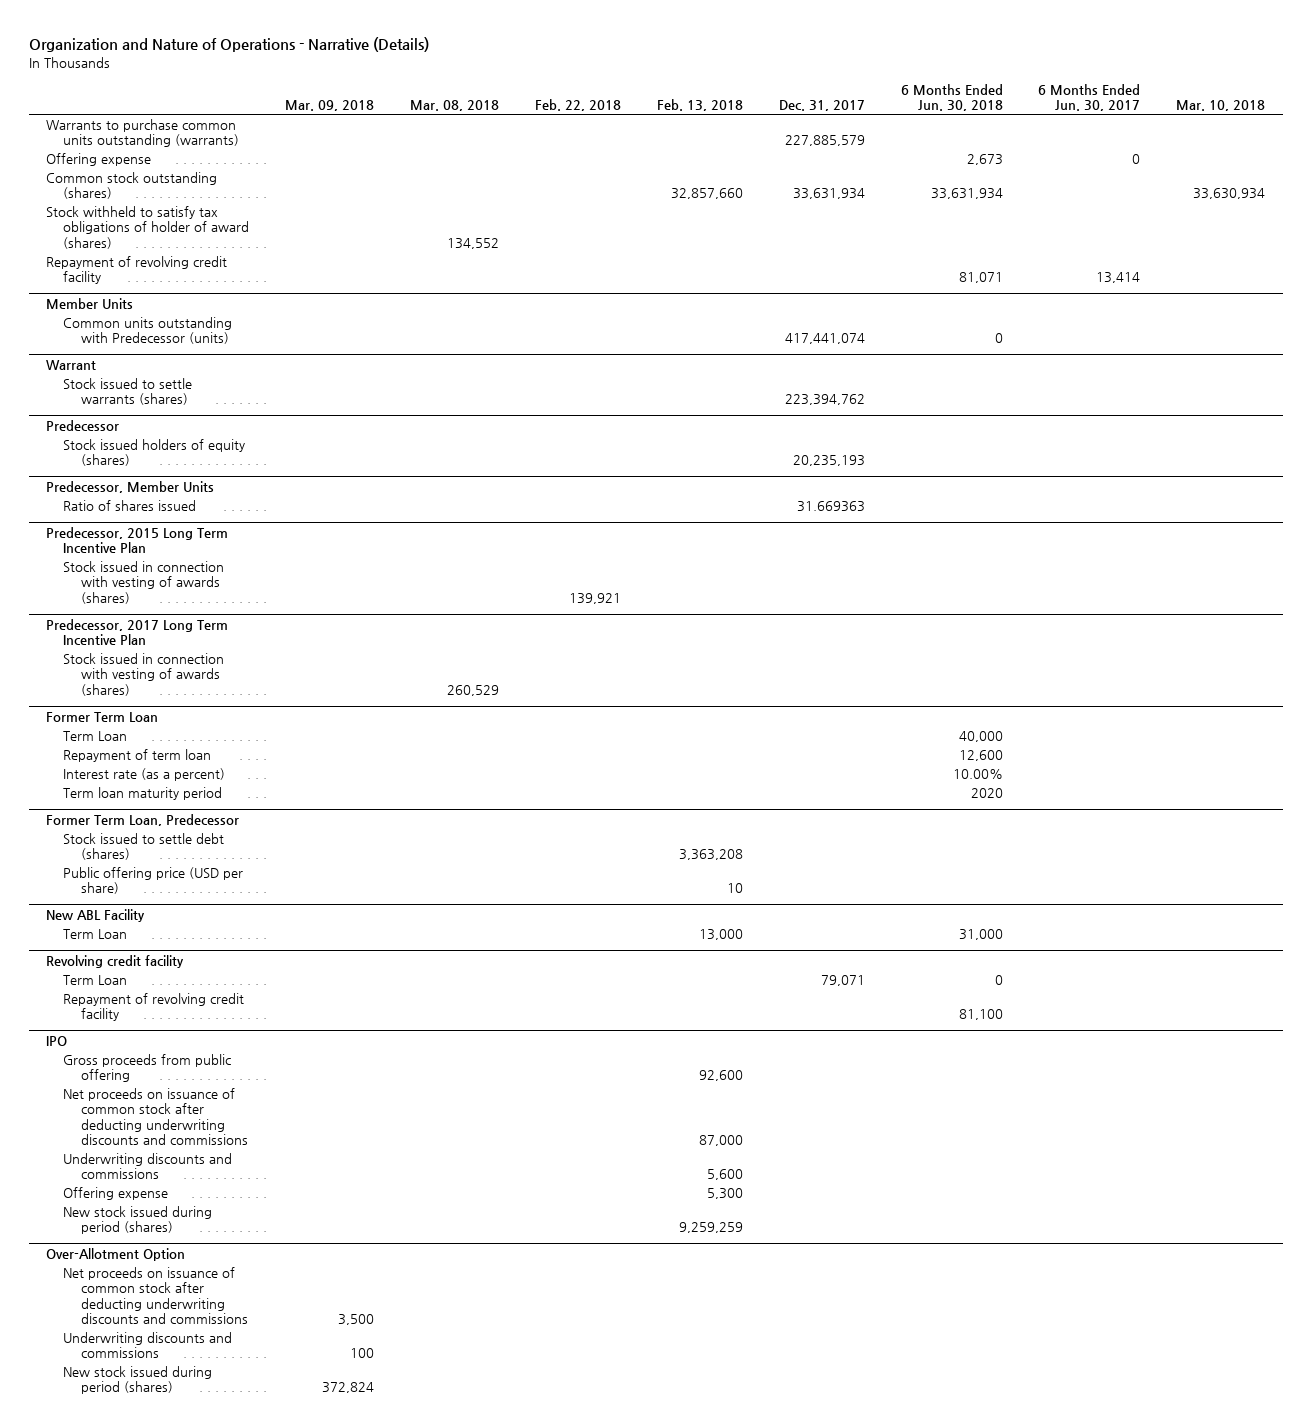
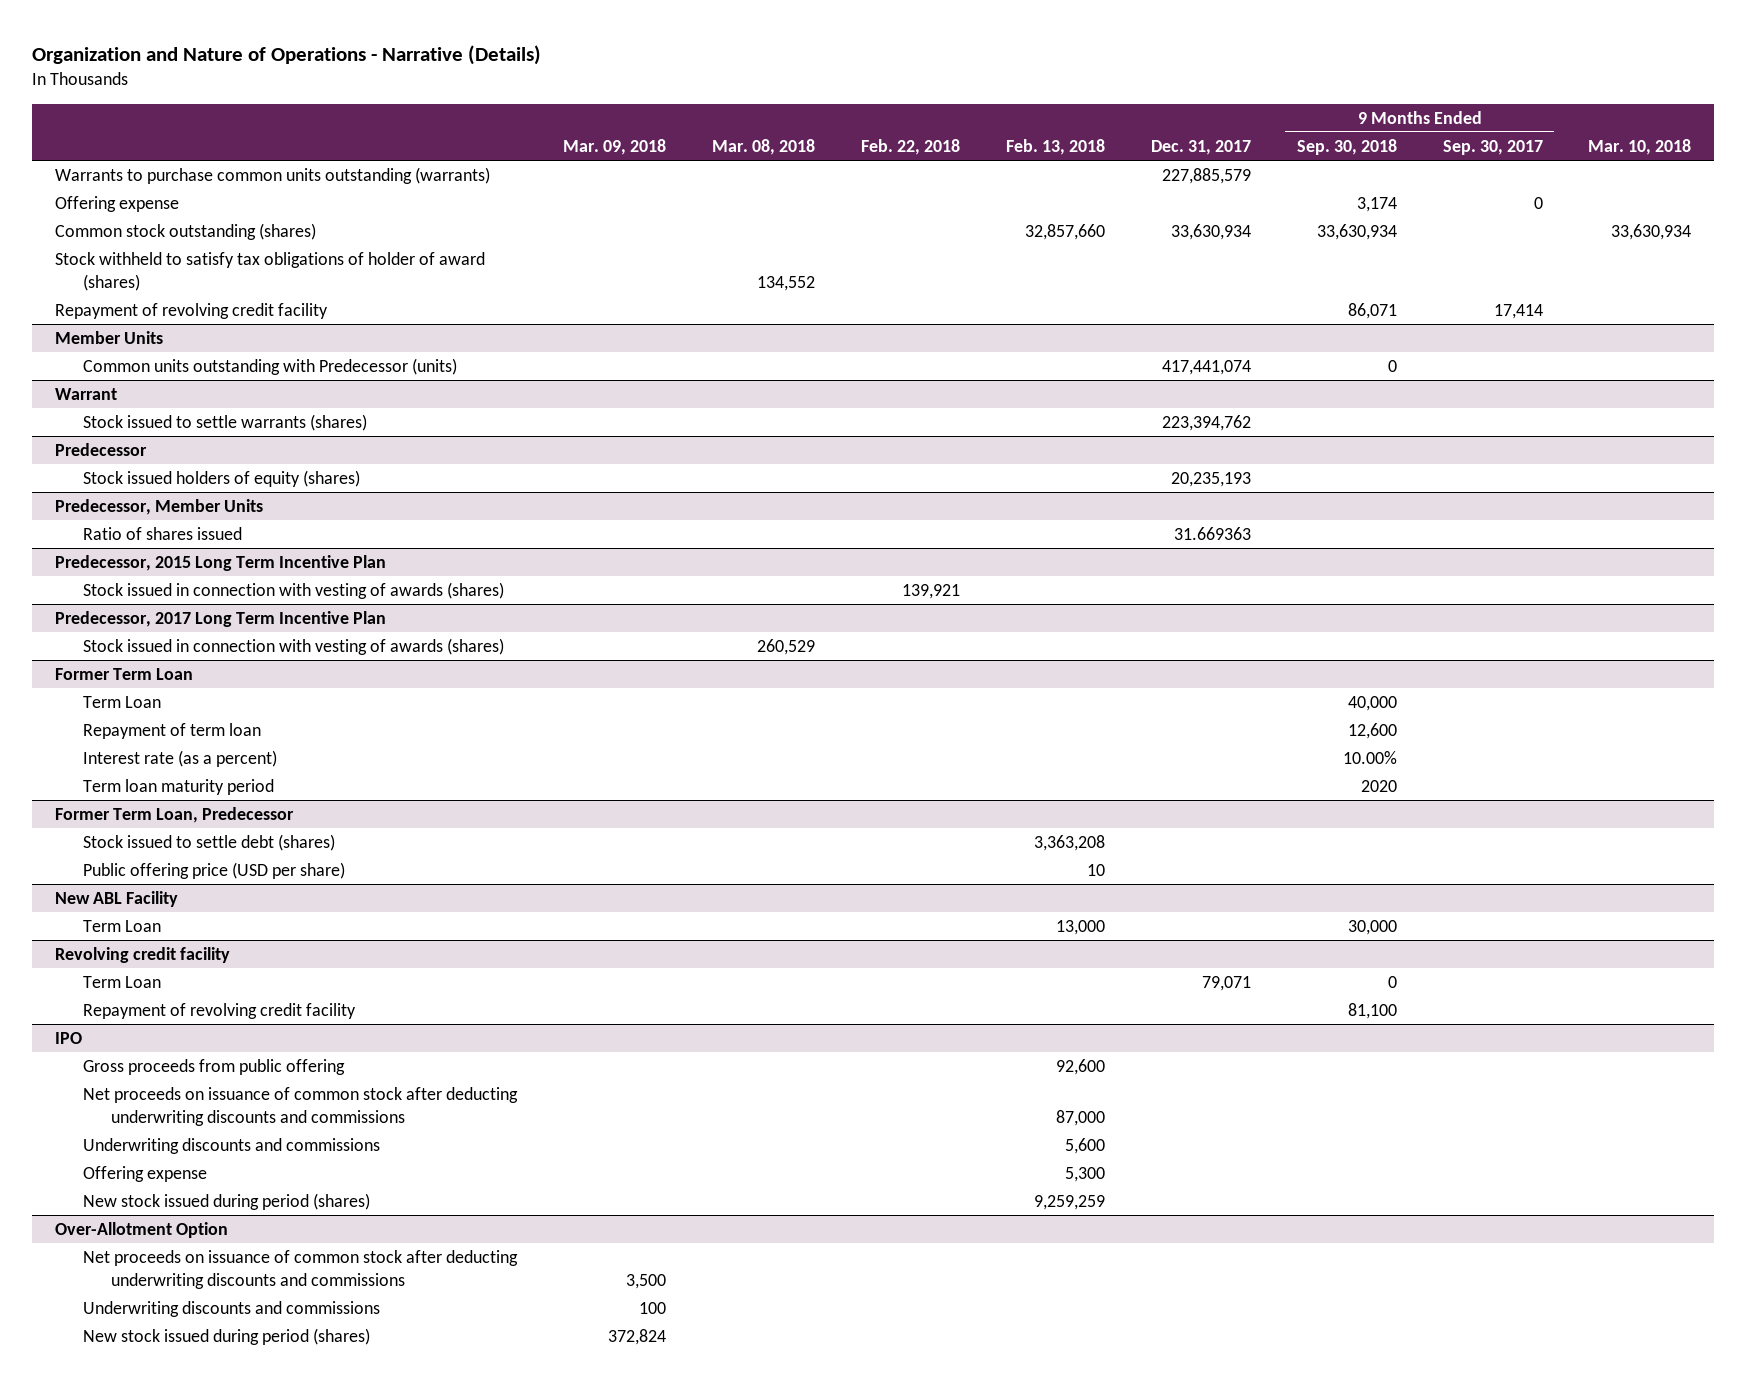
- | Mar. 09, 2018 | Mar. 08, 2018 | Feb. 22, 2018 | Feb. 13, 2018 | Dec. 31, 2017 | 6 Months Ended Jun. 30, 2018 | 6 Months Ended Jun. 30, 2017 | Mar. 10, 2018
+ | Mar. 09, 2018 | Mar. 08, 2018 | Feb. 22, 2018 | Feb. 13, 2018 | Dec. 31, 2017 | 9 Months Ended Sep. 30, 2018 | 9 Months Ended Sep. 30, 2017 | Mar. 10, 2018
- Common stock outstanding (shares) | | | | 32,857,660 | 33,631,934 | 33,631,934 | | 33,630,934
+ Common stock outstanding (shares) | | | | 32,857,660 | 33,630,934 | 33,630,934 | | 33,630,934

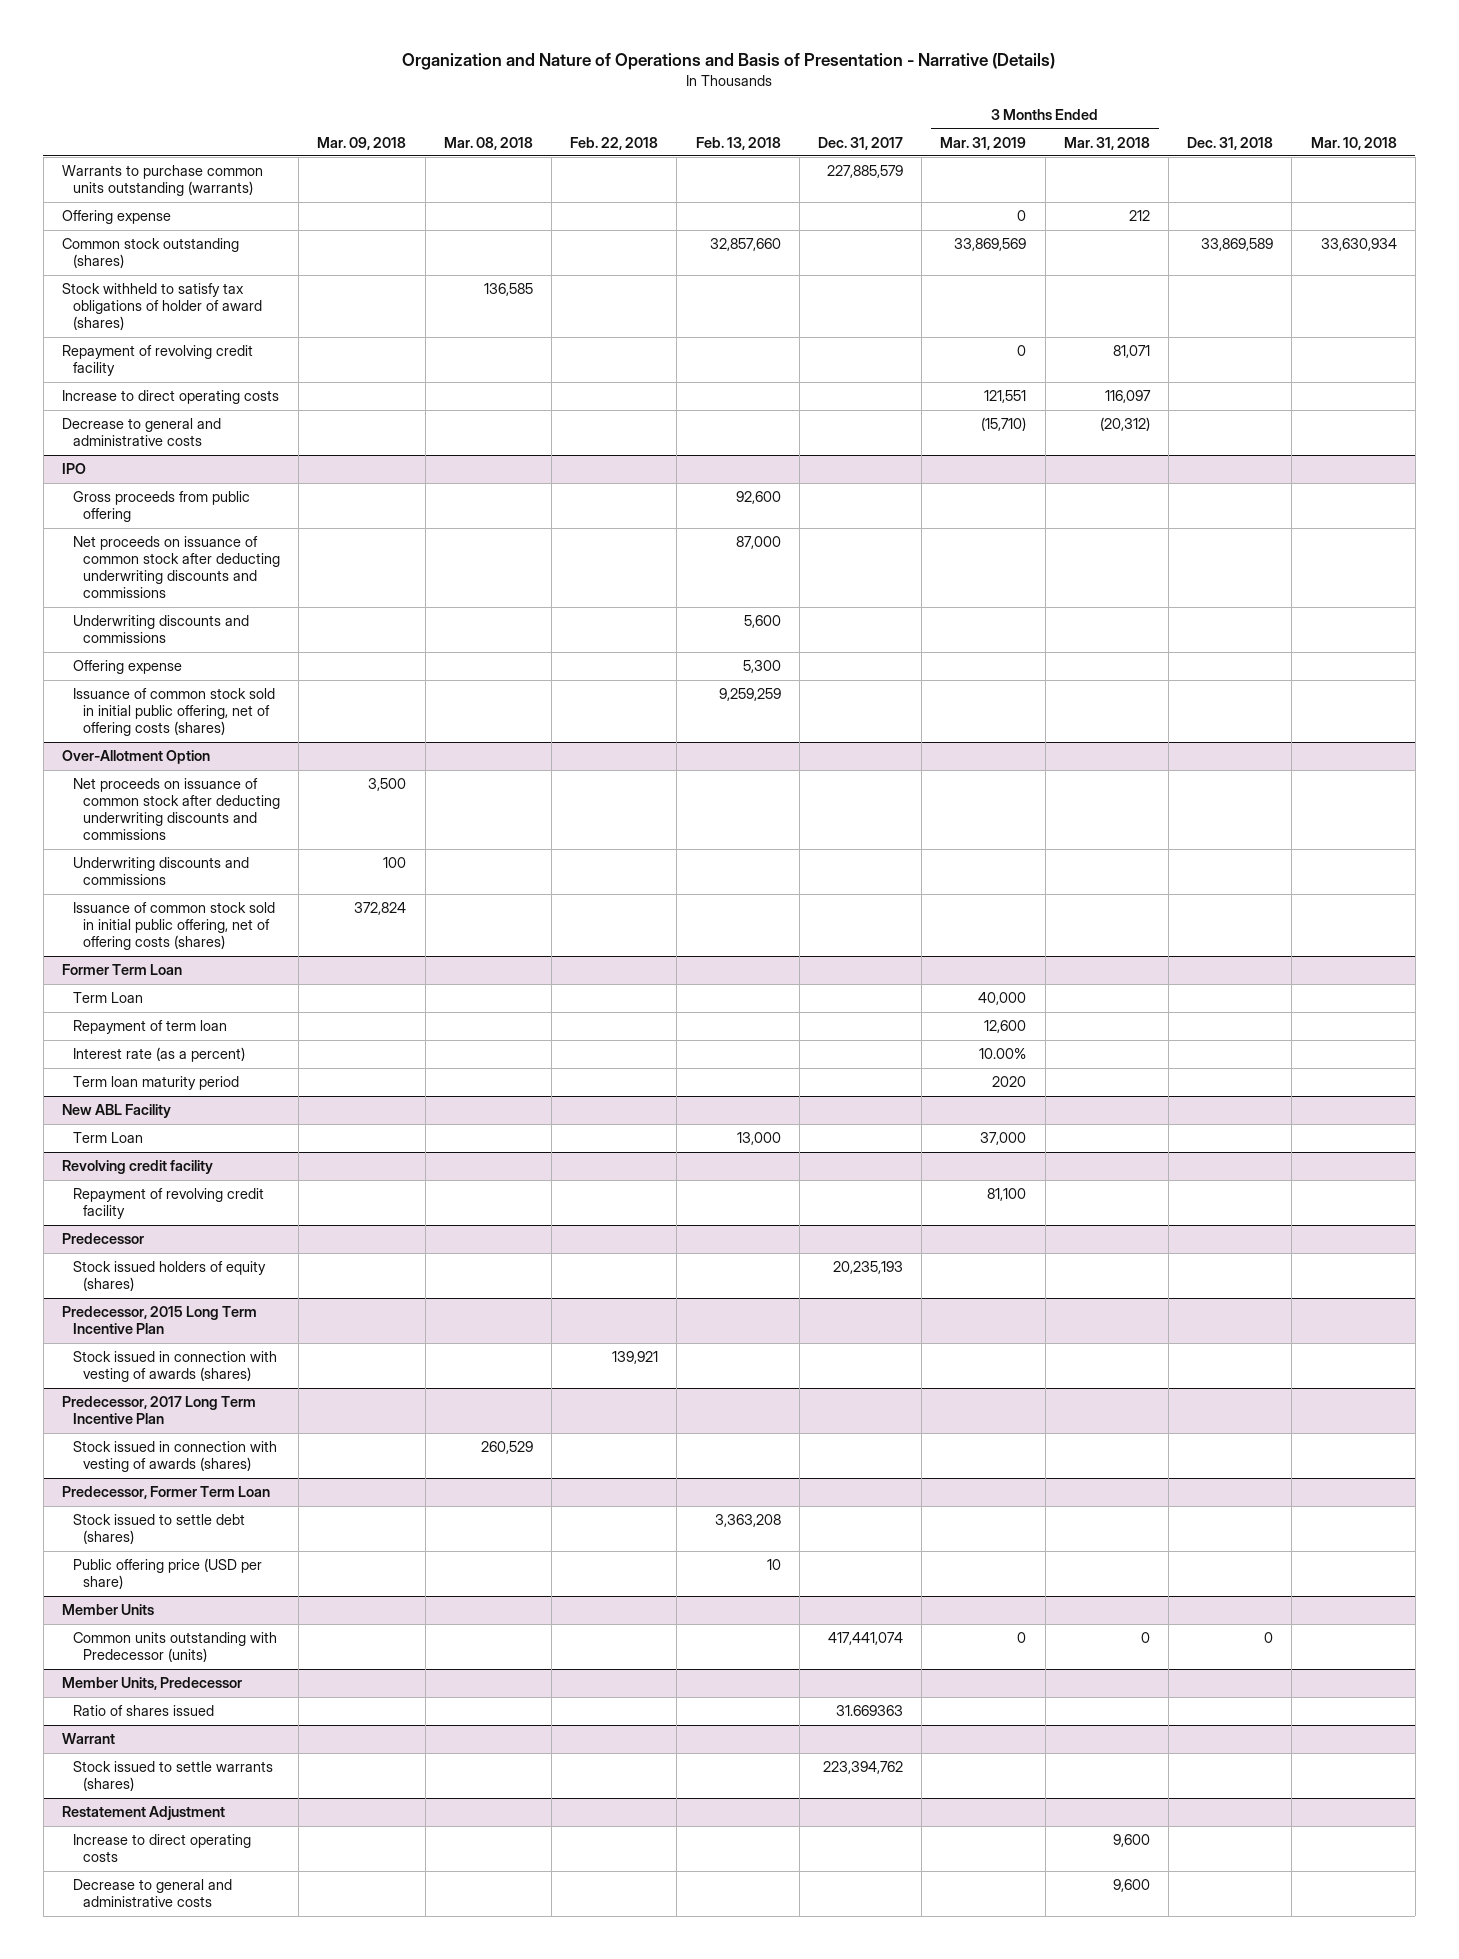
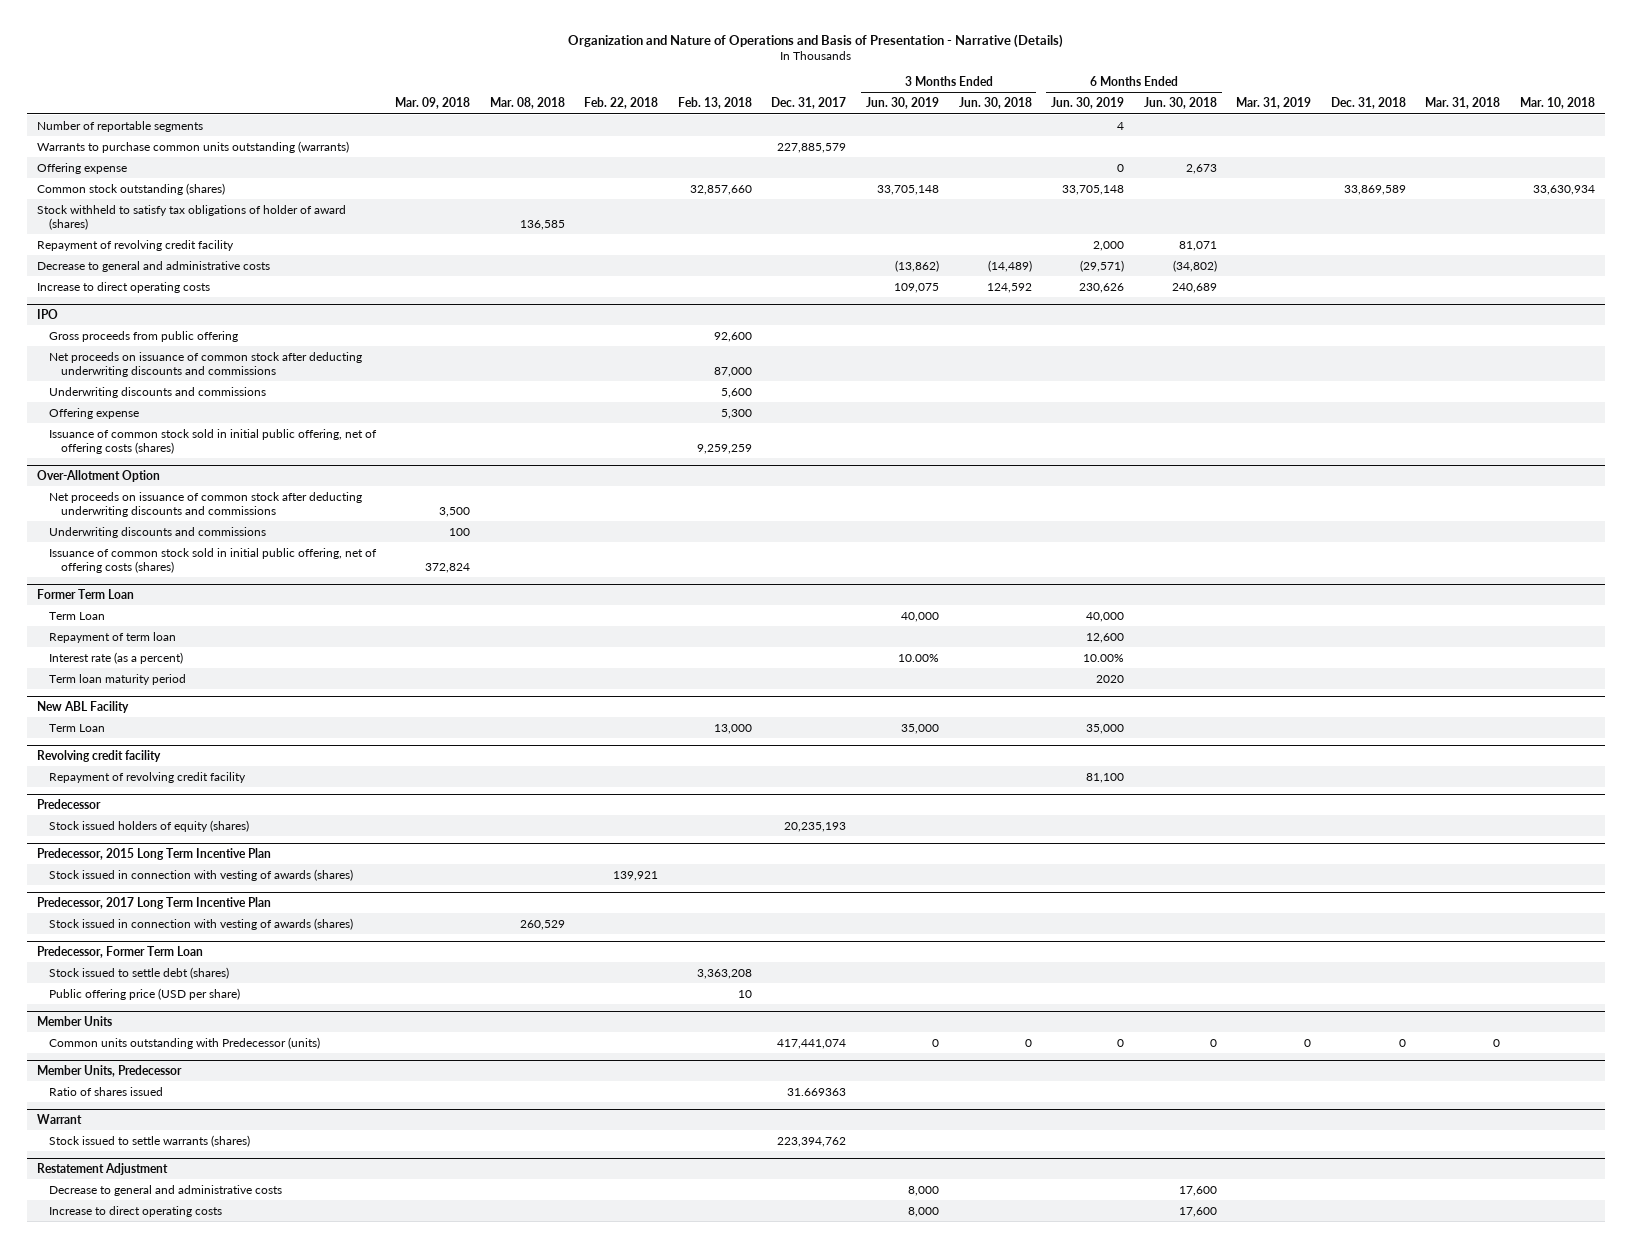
- | Mar. 09, 2018 | Mar. 08, 2018 | Feb. 22, 2018 | Feb. 13, 2018 | Dec. 31, 2017 | 3 Months Ended Mar. 31, 2019 | 3 Months Ended Mar. 31, 2018 | Dec. 31, 2018 | Mar. 10, 2018
+ | Mar. 09, 2018 | Mar. 08, 2018 | Feb. 22, 2018 | Feb. 13, 2018 | Dec. 31, 2017 | 3 Months Ended Jun. 30, 2019 | 3 Months Ended Jun. 30, 2018 | 6 Months Ended Jun. 30, 2019 | 6 Months Ended Jun. 30, 2018 | Mar. 31, 2019 | Dec. 31, 2018 | Mar. 31, 2018 | Mar. 10, 2018
+ Number of reportable segments | | | | | | | | 4 | | | | |
moved down: Increase to direct operating costs | | | | | | 109,075 | 124,592 | 230,626 | 240,689 | | | |
@ Restatement Adjustment
moved down: Increase to direct operating costs | | | | | | 8,000 | | | 17,600 | | | |

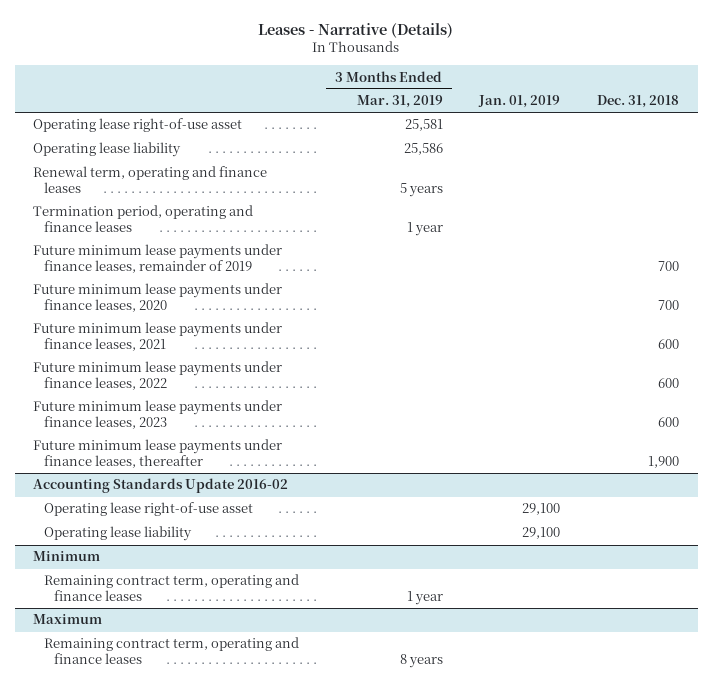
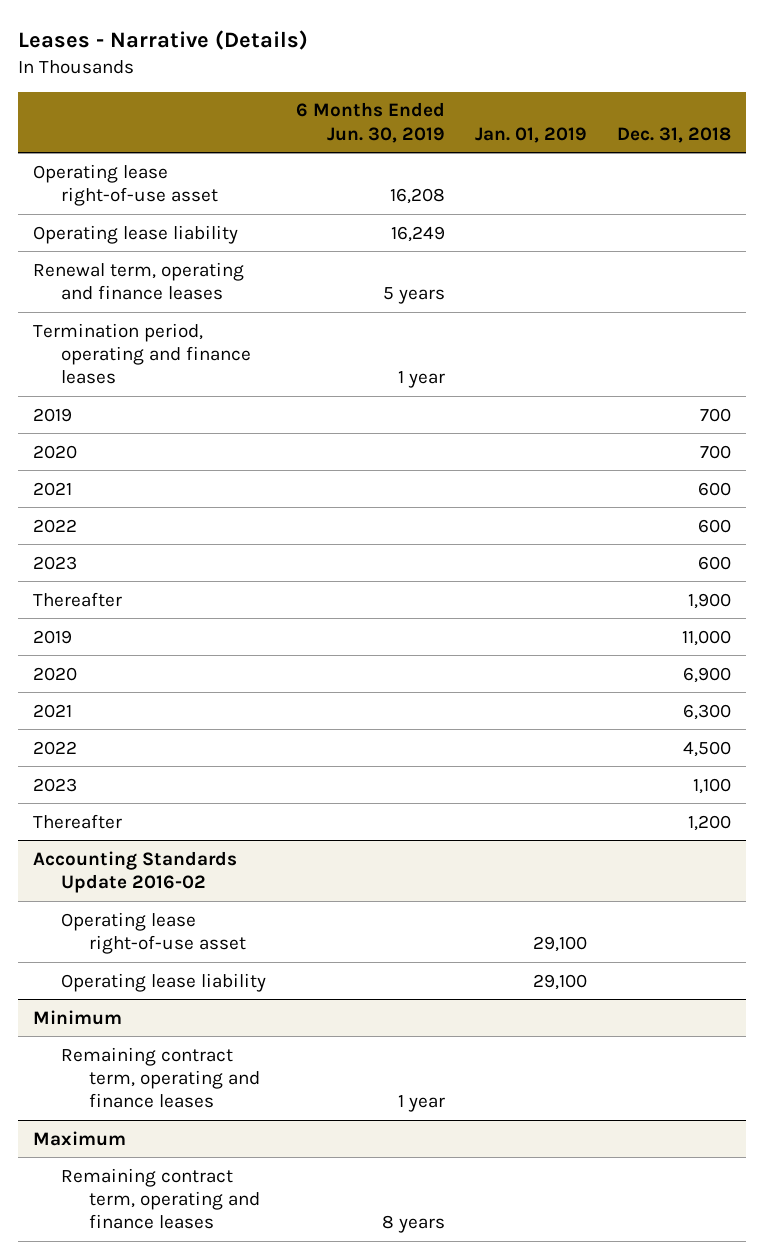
- | 3 Months Ended Mar. 31, 2019 | Jan. 01, 2019 | Dec. 31, 2018
+ | 6 Months Ended Jun. 30, 2019 | Jan. 01, 2019 | Dec. 31, 2018
- Future minimum lease payments under finance leases, remainder of 2019 | | | 700
- Future minimum lease payments under finance leases, 2020 | | | 700
- Future minimum lease payments under finance leases, 2021 | | | 600
- Future minimum lease payments under finance leases, 2022 | | | 600
- Future minimum lease payments under finance leases, 2023 | | | 600
- Future minimum lease payments under finance leases, thereafter | | | 1,900
+ 2019 | | | 700
+ 2020 | | | 700
+ 2021 | | | 600
+ 2022 | | | 600
+ 2023 | | | 600
+ Thereafter | | | 1,900
+ 2019 | | | 11,000
+ 2020 | | | 6,900
+ 2021 | | | 6,300
+ 2022 | | | 4,500
+ 2023 | | | 1,100
+ Thereafter | | | 1,200

